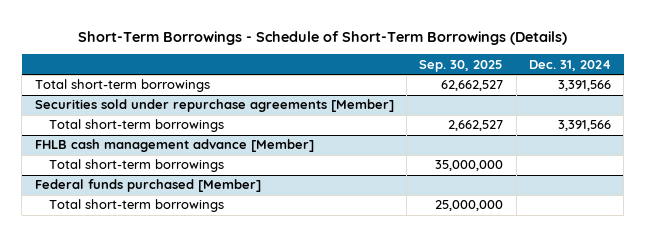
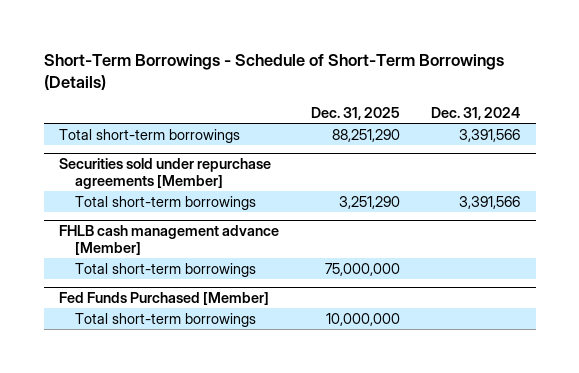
- | Sep. 30, 2025 | Dec. 31, 2024
+ | Dec. 31, 2025 | Dec. 31, 2024
- Federal funds purchased [Member]
+ Fed Funds Purchased [Member]

